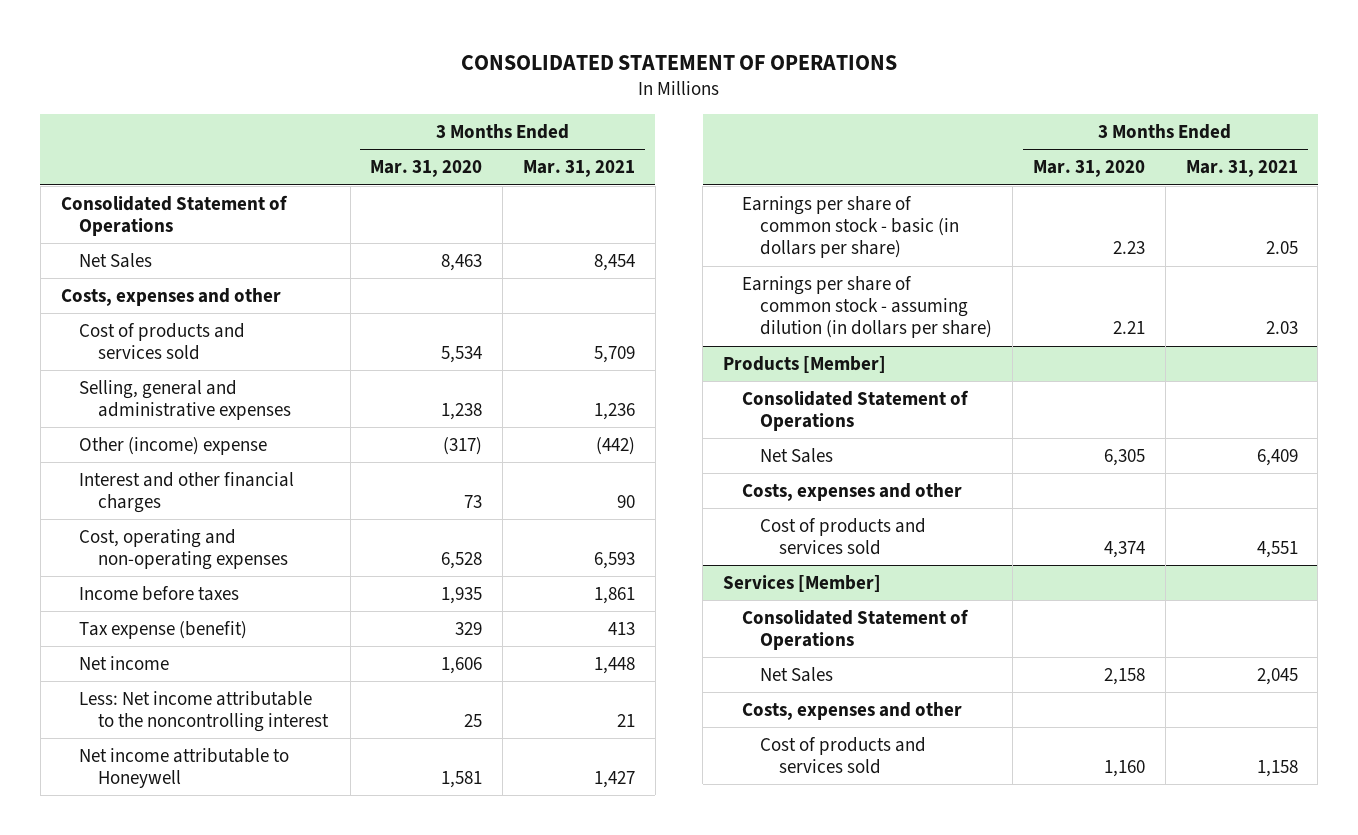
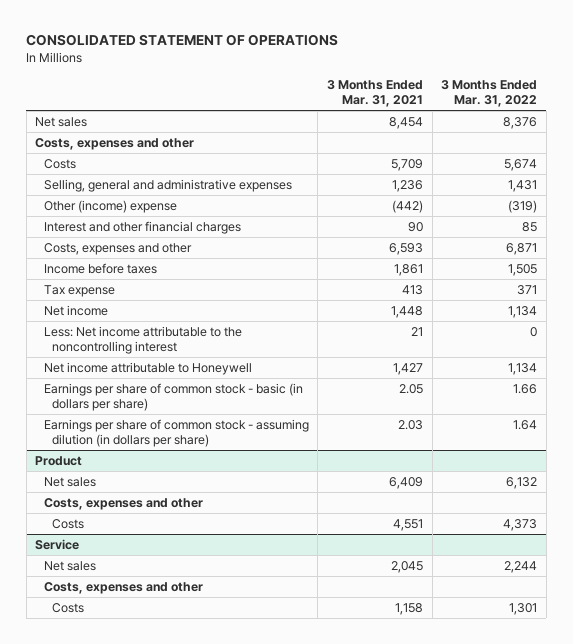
- | 3 Months Ended Mar. 31, 2020 | 3 Months Ended Mar. 31, 2021
+ | 3 Months Ended Mar. 31, 2021 | 3 Months Ended Mar. 31, 2022
- Consolidated Statement of Operations
- Net Sales | 8,463 | 8,454
+ Net sales | 8,454 | 8,376
- Cost of products and services sold | 5,534 | 5,709
+ Costs | 5,709 | 5,674
- Cost, operating and non-operating expenses | 6,528 | 6,593
+ Costs, expenses and other | 6,593 | 6,871
- Tax expense (benefit) | 329 | 413
+ Tax expense | 413 | 371
- Products [Member]
- Consolidated Statement of Operations
- Net Sales | 6,305 | 6,409
+ Product
+ Net sales | 6,409 | 6,132
- Cost of products and services sold | 4,374 | 4,551
- Services [Member]
- Consolidated Statement of Operations
- Net Sales | 2,158 | 2,045
+ Costs | 4,551 | 4,373
+ Service
+ Net sales | 2,045 | 2,244
- Cost of products and services sold | 1,160 | 1,158
+ Costs | 1,158 | 1,301

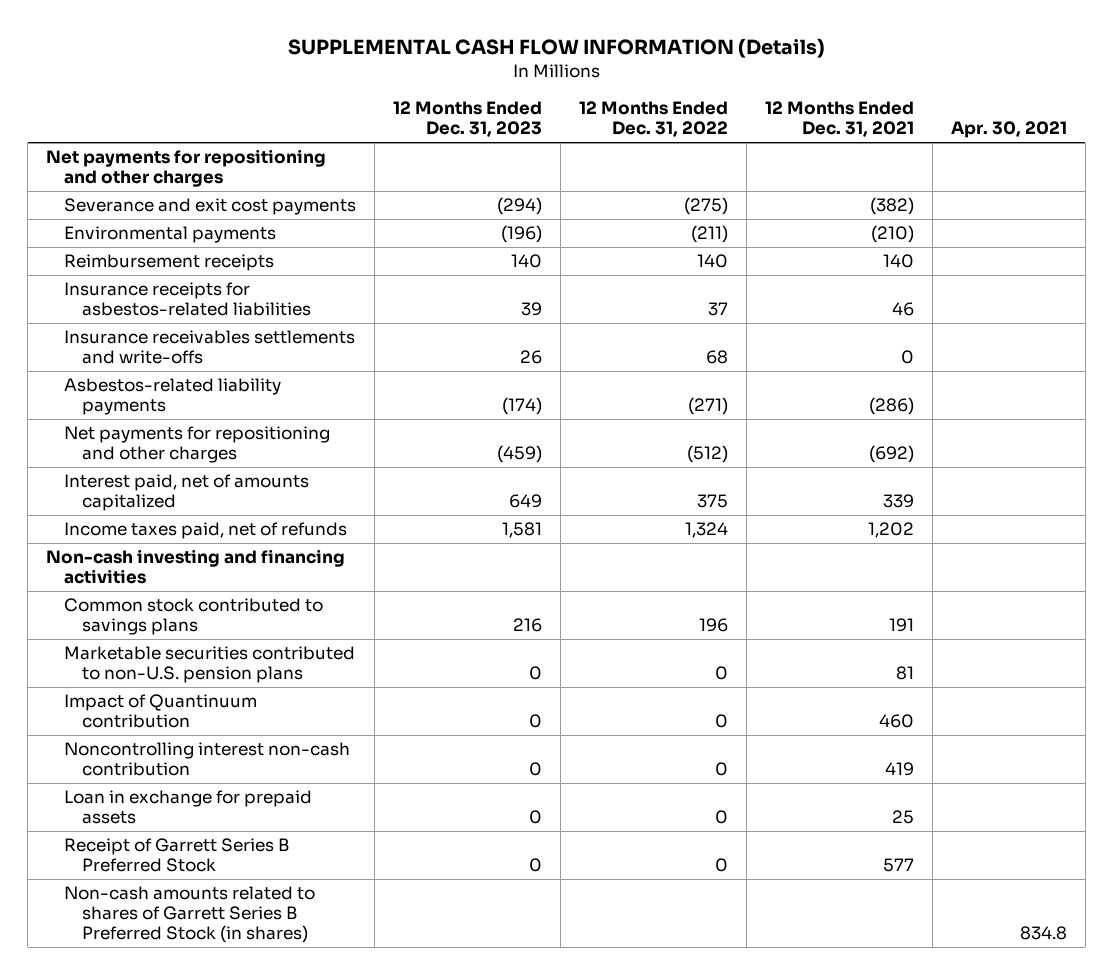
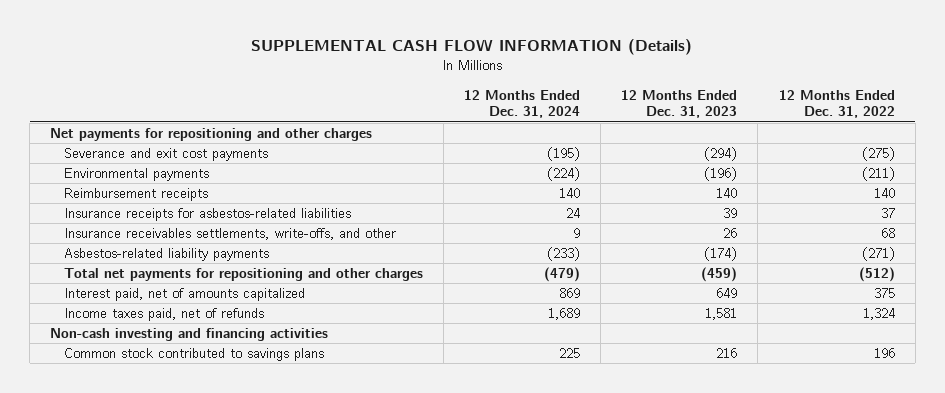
- | 12 Months Ended Dec. 31, 2023 | 12 Months Ended Dec. 31, 2022 | 12 Months Ended Dec. 31, 2021 | Apr. 30, 2021
+ | 12 Months Ended Dec. 31, 2024 | 12 Months Ended Dec. 31, 2023 | 12 Months Ended Dec. 31, 2022
- Insurance receivables settlements and write-offs | 26 | 68 | 0 |
+ Insurance receivables settlements, write-offs, and other | 9 | 26 | 68
- Net payments for repositioning and other charges | (459) | (512) | (692) |
+ Total net payments for repositioning and other charges | (479) | (459) | (512)
- Marketable securities contributed to non-U.S. pension plans | 0 | 0 | 81 |
- Impact of Quantinuum contribution | 0 | 0 | 460 |
- Noncontrolling interest non-cash contribution | 0 | 0 | 419 |
- Loan in exchange for prepaid assets | 0 | 0 | 25 |
- Receipt of Garrett Series B Preferred Stock | 0 | 0 | 577 |
- Non-cash amounts related to shares of Garrett Series B Preferred Stock (in shares) | | | | 834.8

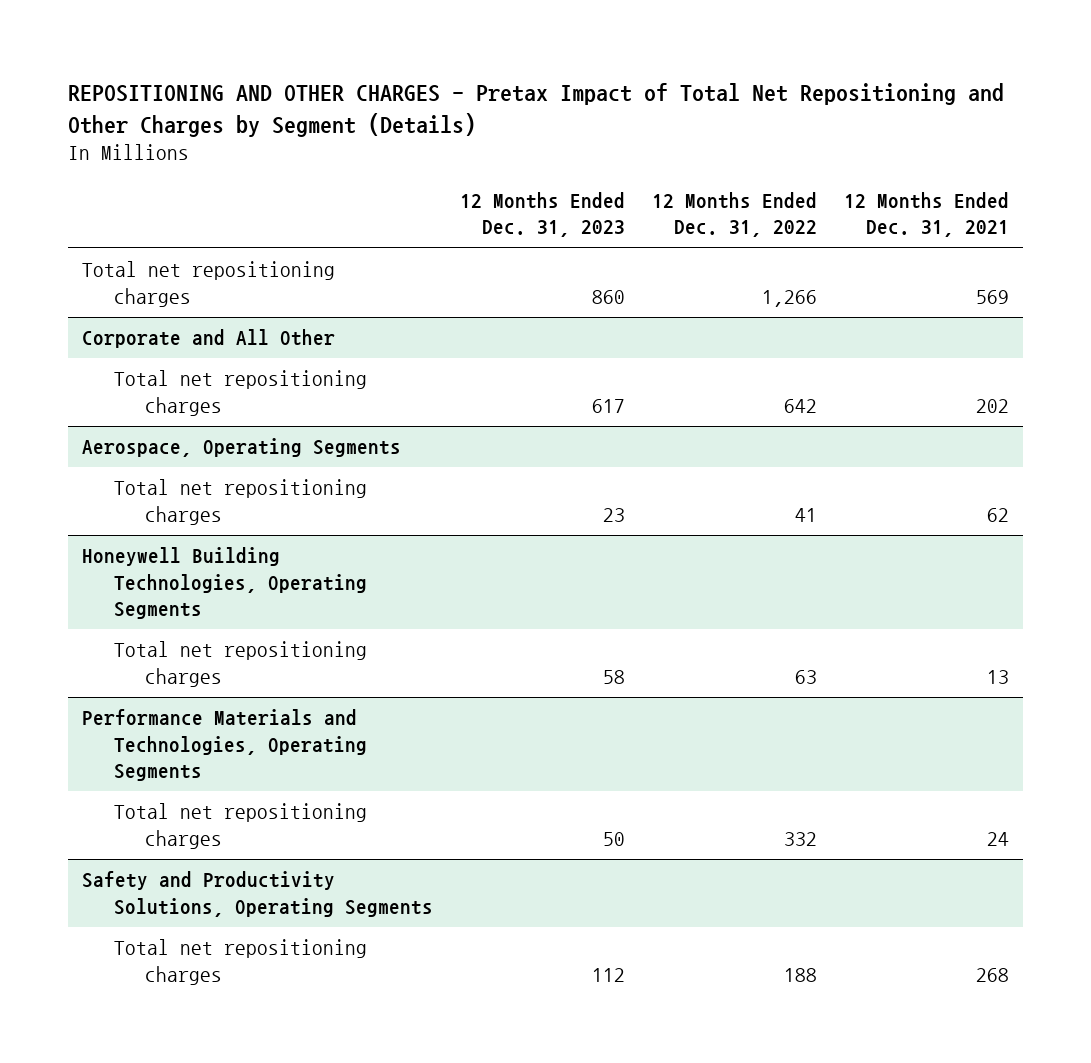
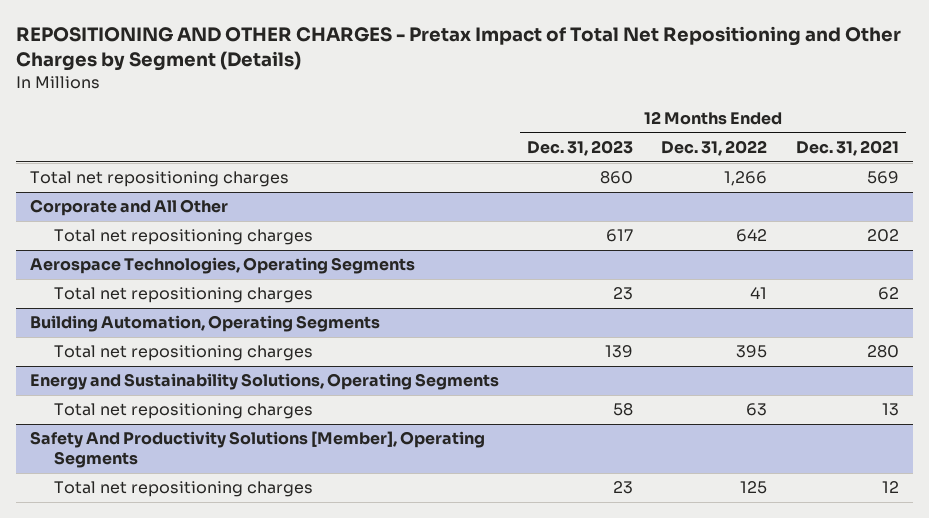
- Aerospace, Operating Segments
+ Aerospace Technologies, Operating Segments
- Honeywell Building Technologies, Operating Segments
+ Building Automation, Operating Segments
+ Total net repositioning charges | 139 | 395 | 280
+ Energy and Sustainability Solutions, Operating Segments
- Performance Materials and Technologies, Operating Segments
- Total net repositioning charges | 50 | 332 | 24
- Safety and Productivity Solutions, Operating Segments
- Total net repositioning charges | 112 | 188 | 268
+ Safety And Productivity Solutions [Member], Operating Segments
+ Total net repositioning charges | 23 | 125 | 12

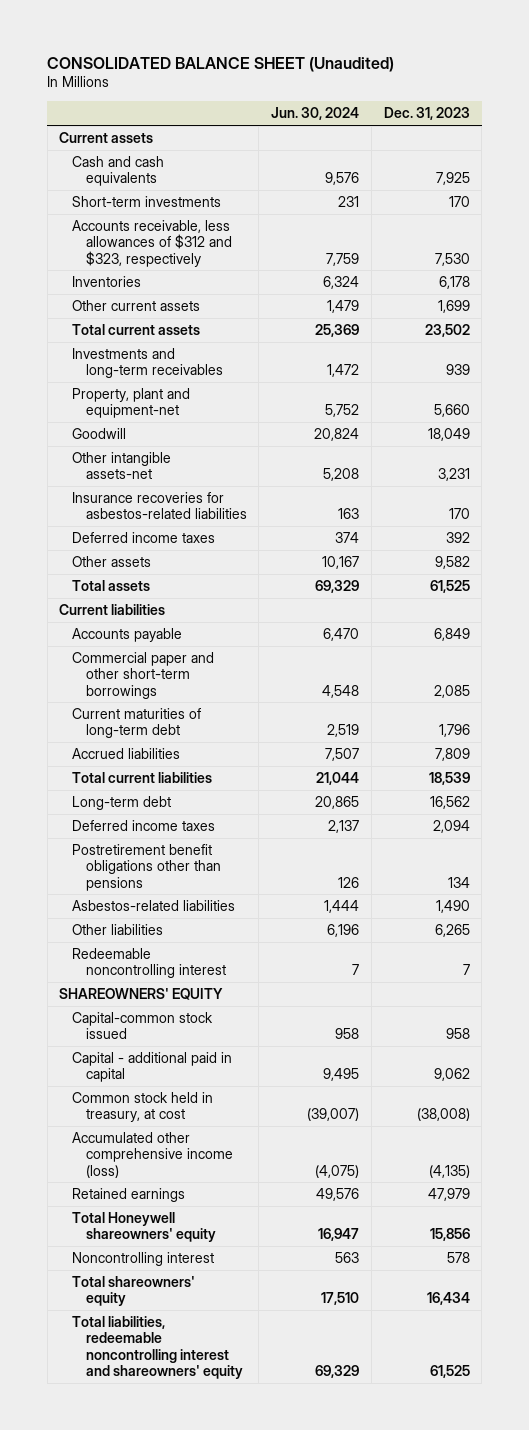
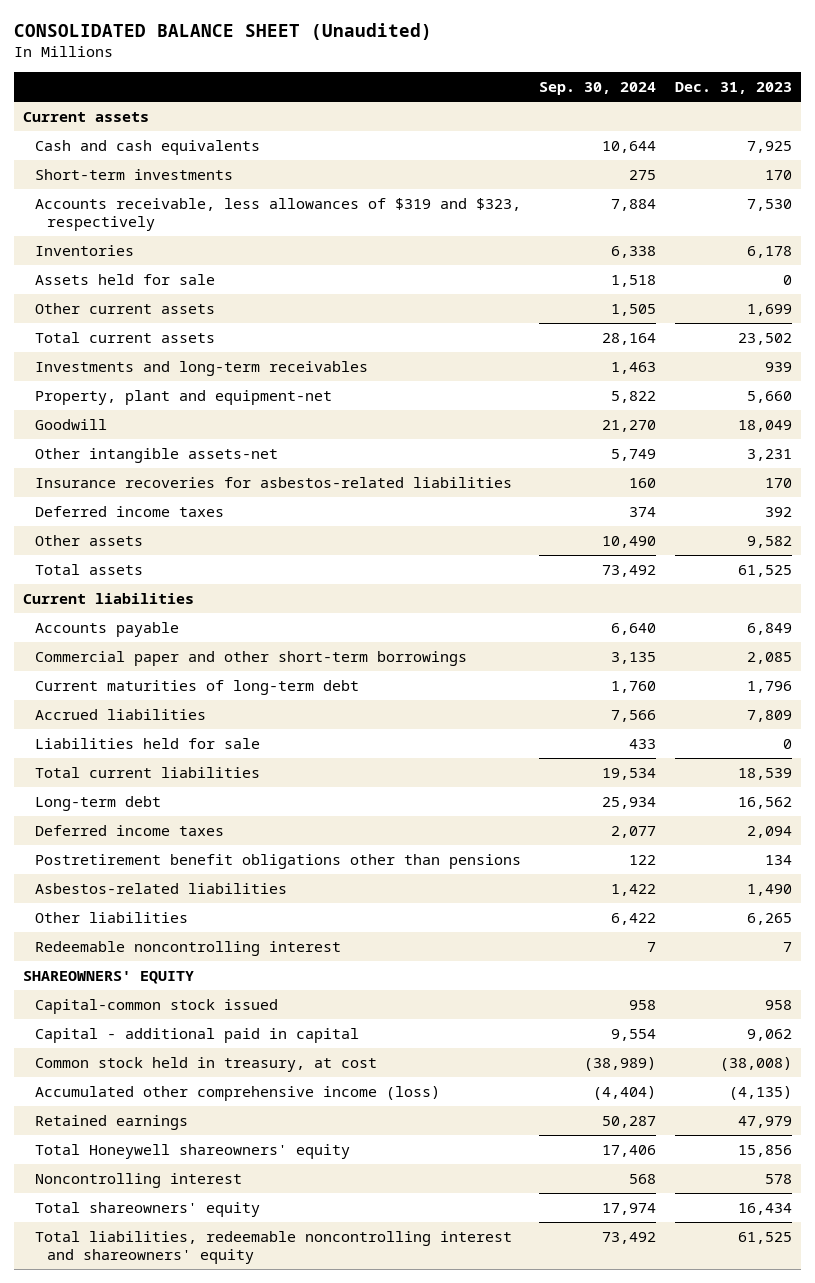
- | Jun. 30, 2024 | Dec. 31, 2023
+ | Sep. 30, 2024 | Dec. 31, 2023
- Accounts receivable, less allowances of $312 and $323, respectively | 7,759 | 7,530
+ Accounts receivable, less allowances of $319 and $323, respectively | 7,884 | 7,530
+ Assets held for sale | 1,518 | 0
+ Liabilities held for sale | 433 | 0

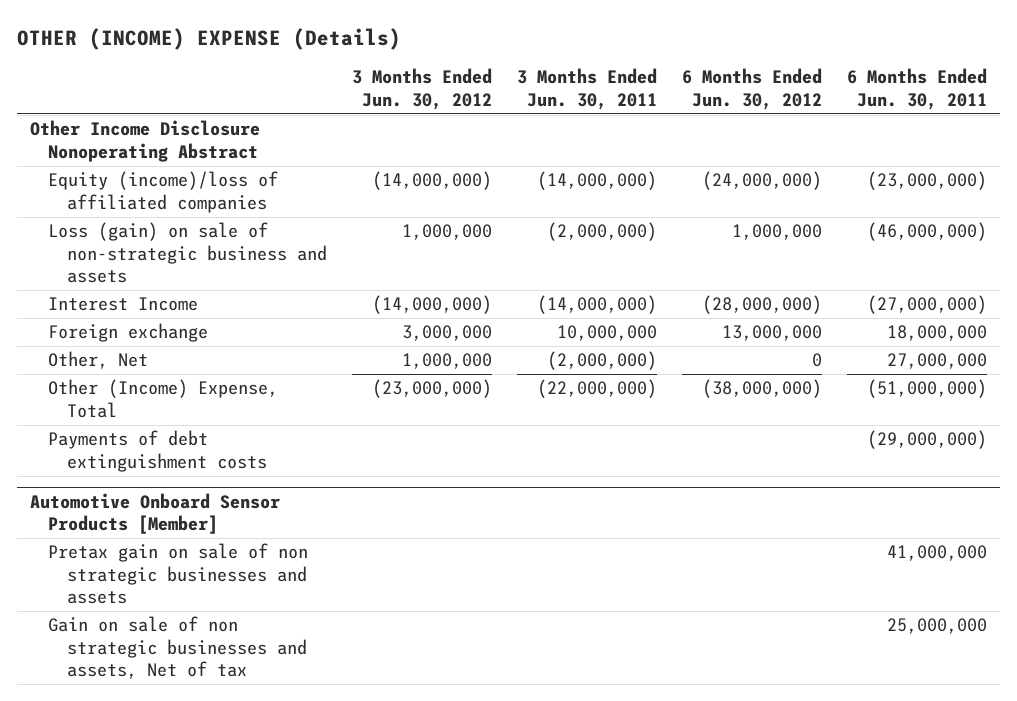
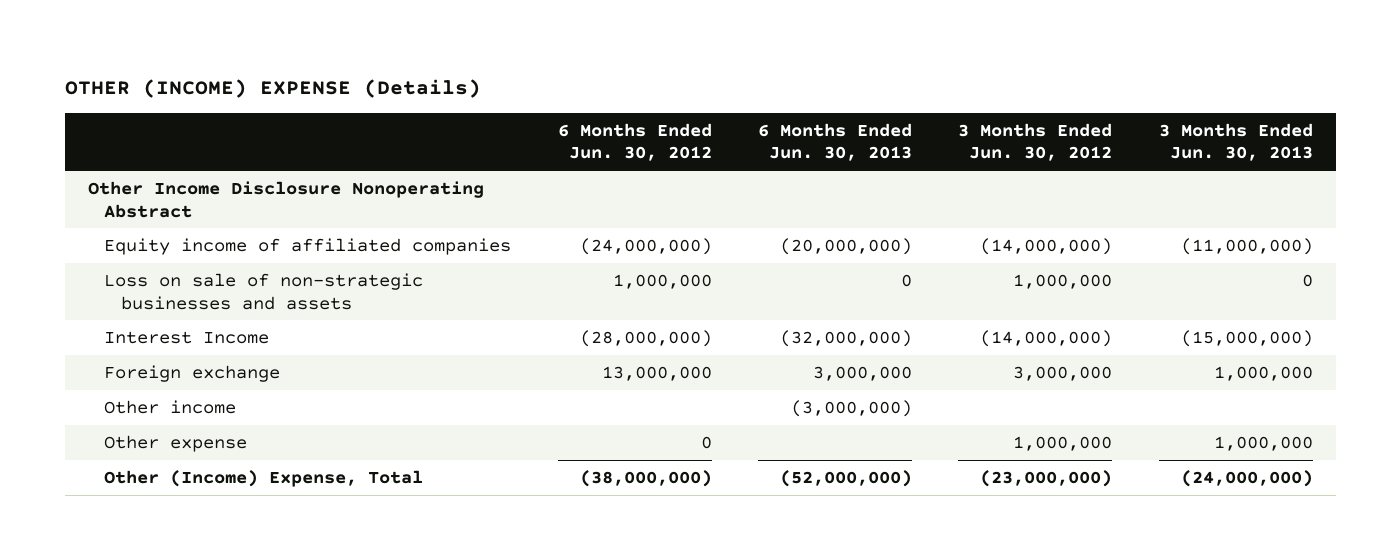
- | 3 Months Ended Jun. 30, 2012 | 3 Months Ended Jun. 30, 2011 | 6 Months Ended Jun. 30, 2012 | 6 Months Ended Jun. 30, 2011
+ | 6 Months Ended Jun. 30, 2012 | 6 Months Ended Jun. 30, 2013 | 3 Months Ended Jun. 30, 2012 | 3 Months Ended Jun. 30, 2013
- Equity (income)/loss of affiliated companies | (14,000,000) | (14,000,000) | (24,000,000) | (23,000,000)
- Loss (gain) on sale of non-strategic business and assets | 1,000,000 | (2,000,000) | 1,000,000 | (46,000,000)
+ Equity income of affiliated companies | (24,000,000) | (20,000,000) | (14,000,000) | (11,000,000)
+ Loss on sale of non-strategic businesses and assets | 1,000,000 | 0 | 1,000,000 | 0
- Other, Net | 1,000,000 | (2,000,000) | 0 | 27,000,000
+ Other income | | (3,000,000) | |
+ Other expense | 0 | | 1,000,000 | 1,000,000
- Payments of debt extinguishment costs | | | | (29,000,000)
- Automotive Onboard Sensor Products [Member]
- Pretax gain on sale of non strategic businesses and assets | | | | 41,000,000
- Gain on sale of non strategic businesses and assets, Net of tax | | | | 25,000,000

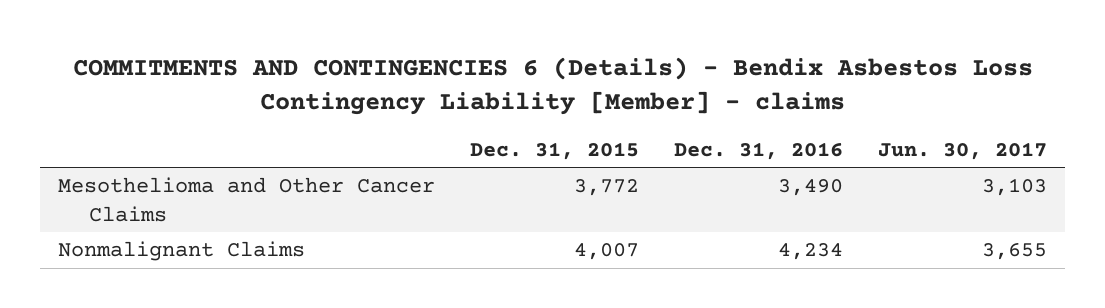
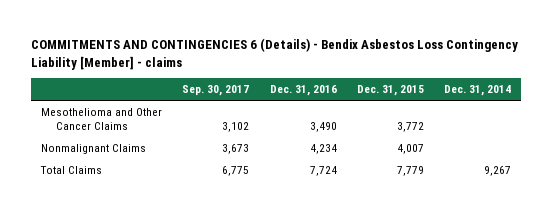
- | Dec. 31, 2015 | Dec. 31, 2016 | Jun. 30, 2017
+ | Sep. 30, 2017 | Dec. 31, 2016 | Dec. 31, 2015 | Dec. 31, 2014
+ Total Claims | 6,775 | 7,724 | 7,779 | 9,267

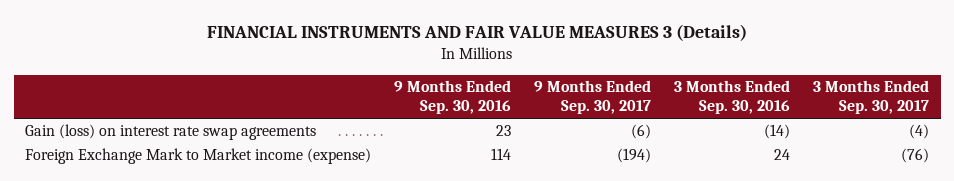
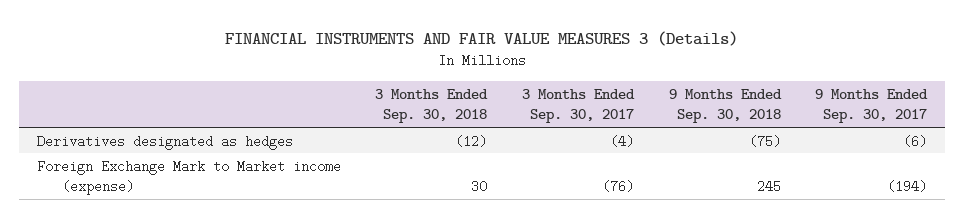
- | 9 Months Ended Sep. 30, 2016 | 9 Months Ended Sep. 30, 2017 | 3 Months Ended Sep. 30, 2016 | 3 Months Ended Sep. 30, 2017
+ | 3 Months Ended Sep. 30, 2018 | 3 Months Ended Sep. 30, 2017 | 9 Months Ended Sep. 30, 2018 | 9 Months Ended Sep. 30, 2017
- Gain (loss) on interest rate swap agreements | 23 | (6) | (14) | (4)
+ Derivatives designated as hedges | (12) | (4) | (75) | (6)

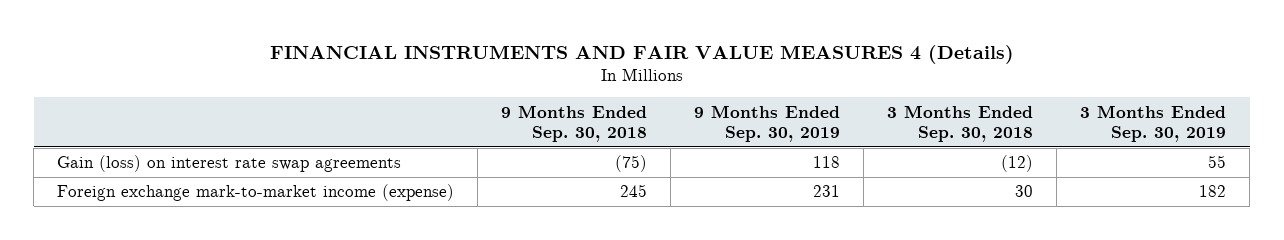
- FINANCIAL INSTRUMENTS AND FAIR VALUE MEASURES 3 (Details)
+ FINANCIAL INSTRUMENTS AND FAIR VALUE MEASURES 4 (Details)
- | 3 Months Ended Sep. 30, 2018 | 3 Months Ended Sep. 30, 2017 | 9 Months Ended Sep. 30, 2018 | 9 Months Ended Sep. 30, 2017
+ | 9 Months Ended Sep. 30, 2018 | 9 Months Ended Sep. 30, 2019 | 3 Months Ended Sep. 30, 2018 | 3 Months Ended Sep. 30, 2019
- Derivatives designated as hedges | (12) | (4) | (75) | (6)
- Foreign Exchange Mark to Market income (expense) | 30 | (76) | 245 | (194)
+ Gain (loss) on interest rate swap agreements | (75) | 118 | (12) | 55
+ Foreign exchange mark-to-market income (expense) | 245 | 231 | 30 | 182

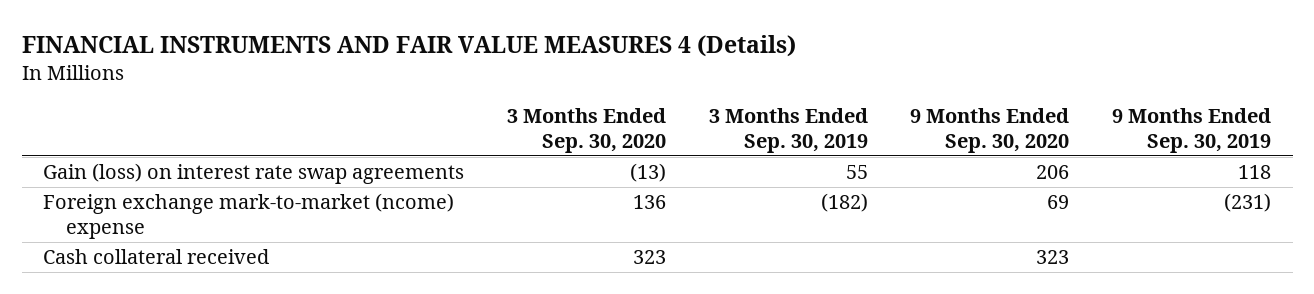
- | 9 Months Ended Sep. 30, 2018 | 9 Months Ended Sep. 30, 2019 | 3 Months Ended Sep. 30, 2018 | 3 Months Ended Sep. 30, 2019
+ | 3 Months Ended Sep. 30, 2020 | 3 Months Ended Sep. 30, 2019 | 9 Months Ended Sep. 30, 2020 | 9 Months Ended Sep. 30, 2019
- Foreign exchange mark-to-market income (expense) | 245 | 231 | 30 | 182
+ Foreign exchange mark-to-market (ncome) expense | 136 | (182) | 69 | (231)
+ Cash collateral received | 323 | | 323 |

